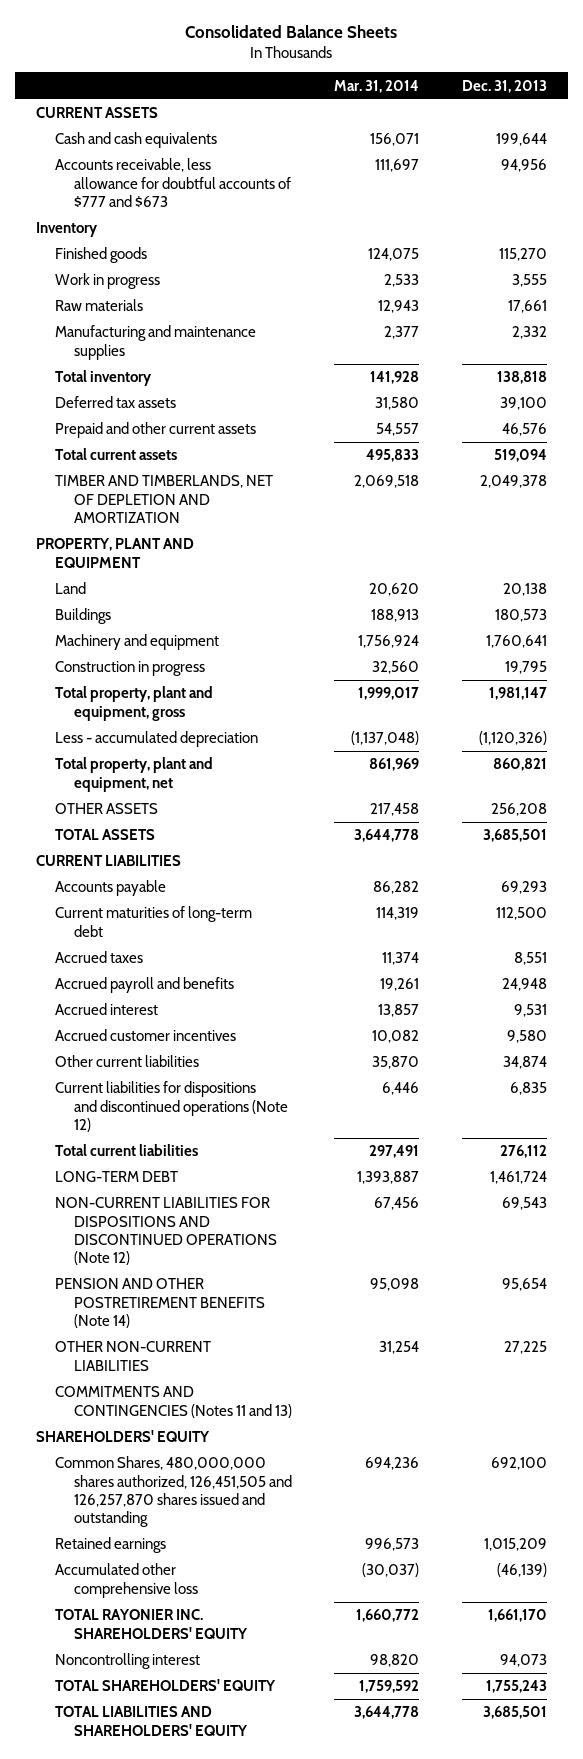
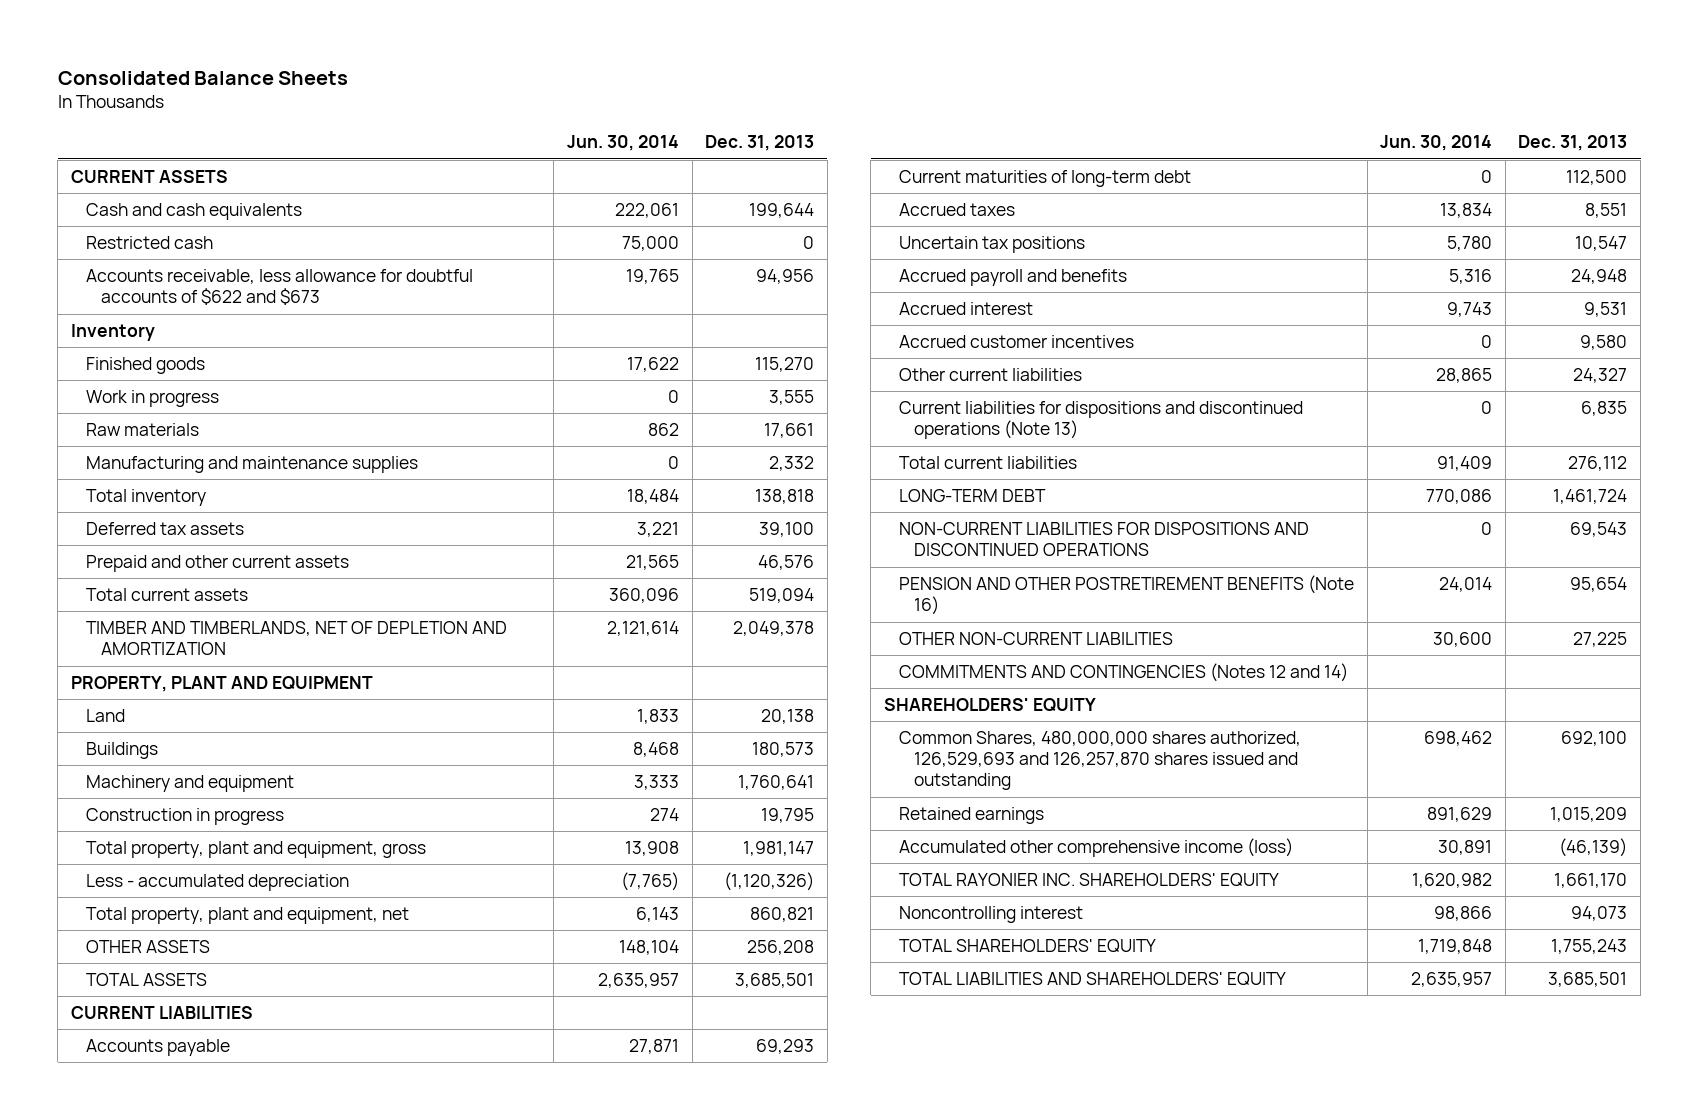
- | Mar. 31, 2014 | Dec. 31, 2013
+ | Jun. 30, 2014 | Dec. 31, 2013
- Accounts receivable, less allowance for doubtful accounts of $777 and $673 | 111,697 | 94,956
+ Restricted cash | 75,000 | 0
+ Accounts receivable, less allowance for doubtful accounts of $622 and $673 | 19,765 | 94,956
+ Uncertain tax positions | 5,780 | 10,547
- Other current liabilities | 35,870 | 34,874
- Current liabilities for dispositions and discontinued operations (Note 12) | 6,446 | 6,835
+ Other current liabilities | 28,865 | 24,327
+ Current liabilities for dispositions and discontinued operations (Note 13) | 0 | 6,835
- NON-CURRENT LIABILITIES FOR DISPOSITIONS AND DISCONTINUED OPERATIONS (Note 12) | 67,456 | 69,543
- PENSION AND OTHER POSTRETIREMENT BENEFITS (Note 14) | 95,098 | 95,654
+ NON-CURRENT LIABILITIES FOR DISPOSITIONS AND DISCONTINUED OPERATIONS | 0 | 69,543
+ PENSION AND OTHER POSTRETIREMENT BENEFITS (Note 16) | 24,014 | 95,654
- COMMITMENTS AND CONTINGENCIES (Notes 11 and 13)
+ COMMITMENTS AND CONTINGENCIES (Notes 12 and 14)
- Common Shares, 480,000,000 shares authorized, 126,451,505 and 126,257,870 shares issued and outstanding | 694,236 | 692,100
+ Common Shares, 480,000,000 shares authorized, 126,529,693 and 126,257,870 shares issued and outstanding | 698,462 | 692,100
- Accumulated other comprehensive loss | (30,037) | (46,139)
+ Accumulated other comprehensive income (loss) | 30,891 | (46,139)

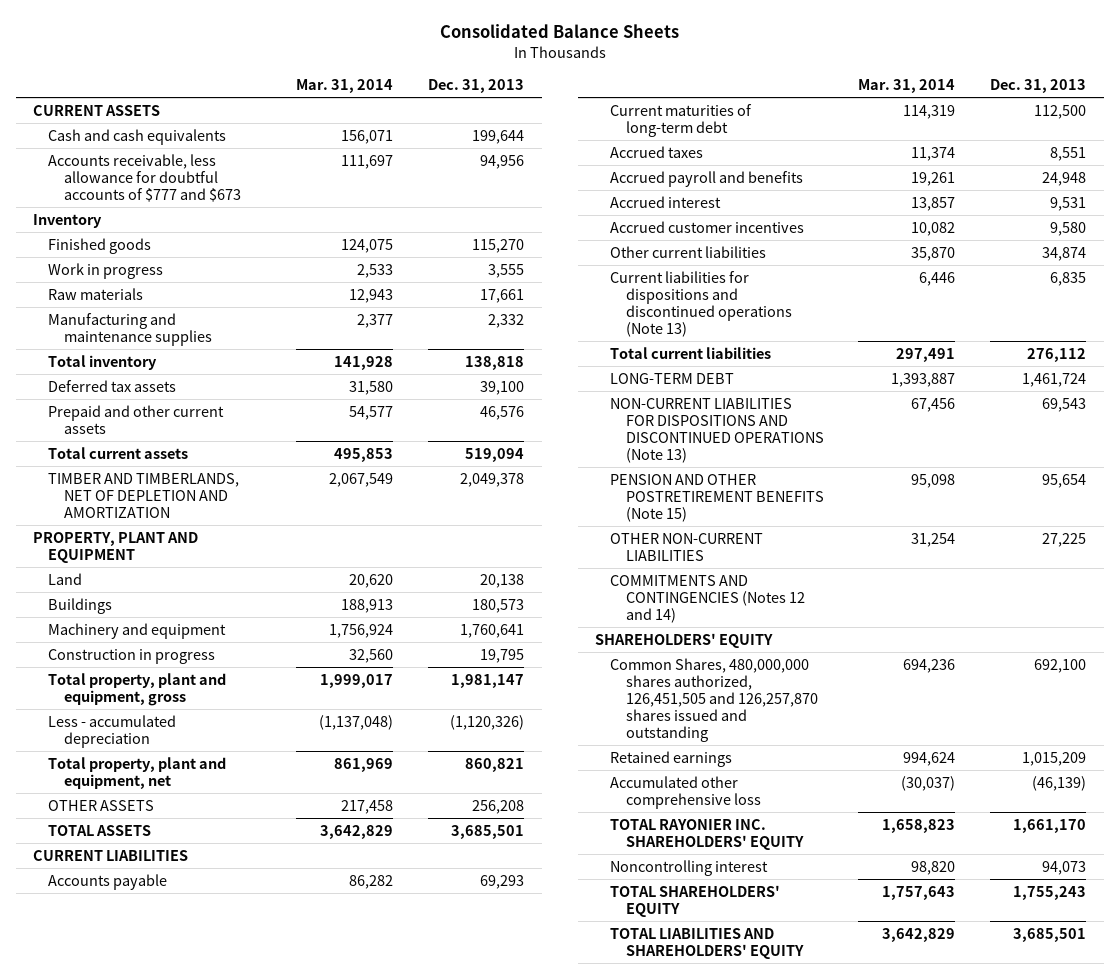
- | Jun. 30, 2014 | Dec. 31, 2013
+ | Mar. 31, 2014 | Dec. 31, 2013
- Restricted cash | 75,000 | 0
- Accounts receivable, less allowance for doubtful accounts of $622 and $673 | 19,765 | 94,956
+ Accounts receivable, less allowance for doubtful accounts of $777 and $673 | 111,697 | 94,956
- Uncertain tax positions | 5,780 | 10,547
- Other current liabilities | 28,865 | 24,327
+ Other current liabilities | 35,870 | 34,874
- NON-CURRENT LIABILITIES FOR DISPOSITIONS AND DISCONTINUED OPERATIONS | 0 | 69,543
- PENSION AND OTHER POSTRETIREMENT BENEFITS (Note 16) | 24,014 | 95,654
+ NON-CURRENT LIABILITIES FOR DISPOSITIONS AND DISCONTINUED OPERATIONS (Note 13) | 67,456 | 69,543
+ PENSION AND OTHER POSTRETIREMENT BENEFITS (Note 15) | 95,098 | 95,654
- Common Shares, 480,000,000 shares authorized, 126,529,693 and 126,257,870 shares issued and outstanding | 698,462 | 692,100
+ Common Shares, 480,000,000 shares authorized, 126,451,505 and 126,257,870 shares issued and outstanding | 694,236 | 692,100
- Accumulated other comprehensive income (loss) | 30,891 | (46,139)
+ Accumulated other comprehensive loss | (30,037) | (46,139)

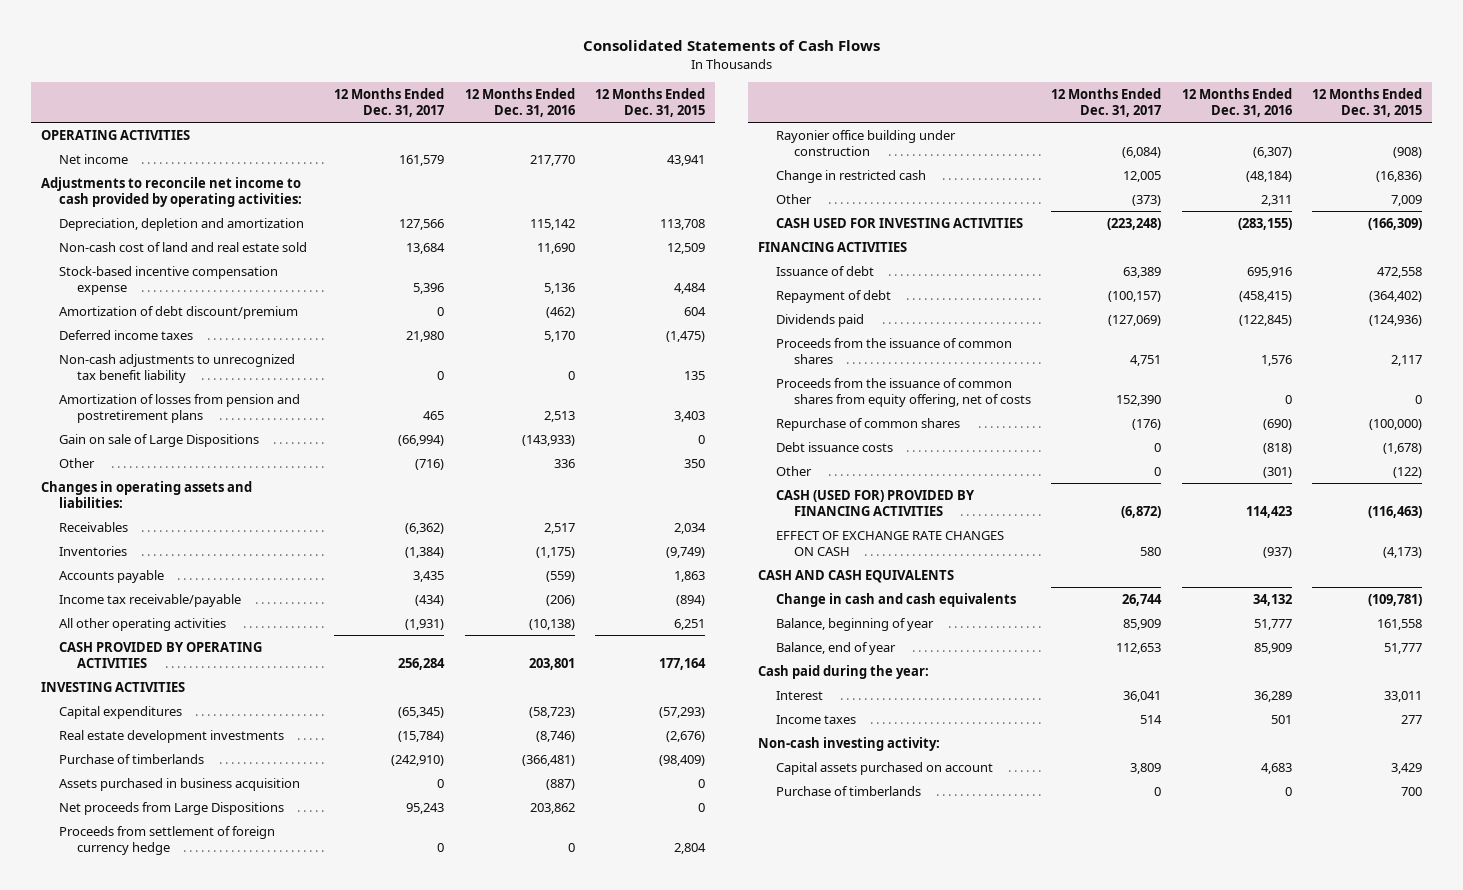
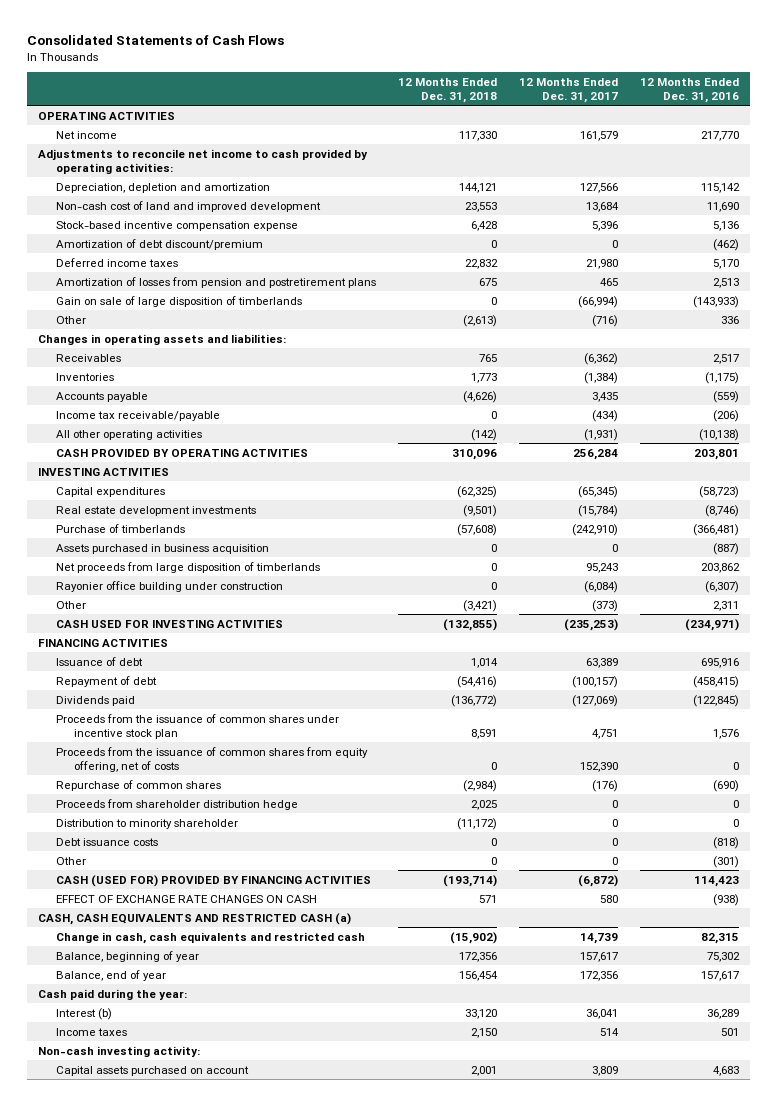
- | 12 Months Ended Dec. 31, 2017 | 12 Months Ended Dec. 31, 2016 | 12 Months Ended Dec. 31, 2015
+ | 12 Months Ended Dec. 31, 2018 | 12 Months Ended Dec. 31, 2017 | 12 Months Ended Dec. 31, 2016
- Non-cash cost of land and real estate sold | 13,684 | 11,690 | 12,509
+ Non-cash cost of land and improved development | 23,553 | 13,684 | 11,690
- Non-cash adjustments to unrecognized tax benefit liability | 0 | 0 | 135
- Gain on sale of Large Dispositions | (66,994) | (143,933) | 0
+ Gain on sale of large disposition of timberlands | 0 | (66,994) | (143,933)
- Net proceeds from Large Dispositions | 95,243 | 203,862 | 0
- Proceeds from settlement of foreign currency hedge | 0 | 0 | 2,804
+ Net proceeds from large disposition of timberlands | 0 | 95,243 | 203,862
- Change in restricted cash | 12,005 | (48,184) | (16,836)
- CASH USED FOR INVESTING ACTIVITIES | (223,248) | (283,155) | (166,309)
+ CASH USED FOR INVESTING ACTIVITIES | (132,855) | (235,253) | (234,971)
- Proceeds from the issuance of common shares | 4,751 | 1,576 | 2,117
+ Proceeds from the issuance of common shares under incentive stock plan | 8,591 | 4,751 | 1,576
+ Proceeds from shareholder distribution hedge | 2,025 | 0 | 0
+ Distribution to minority shareholder | (11,172) | 0 | 0
- EFFECT OF EXCHANGE RATE CHANGES ON CASH | 580 | (937) | (4,173)
- CASH AND CASH EQUIVALENTS
- Change in cash and cash equivalents | 26,744 | 34,132 | (109,781)
- Balance, beginning of year | 85,909 | 51,777 | 161,558
- Balance, end of year | 112,653 | 85,909 | 51,777
+ EFFECT OF EXCHANGE RATE CHANGES ON CASH | 571 | 580 | (938)
+ CASH, CASH EQUIVALENTS AND RESTRICTED CASH (a)
+ Change in cash, cash equivalents and restricted cash | (15,902) | 14,739 | 82,315
+ Balance, beginning of year | 172,356 | 157,617 | 75,302
+ Balance, end of year | 156,454 | 172,356 | 157,617
- Interest | 36,041 | 36,289 | 33,011
+ Interest (b) | 33,120 | 36,041 | 36,289
- Purchase of timberlands | 0 | 0 | 700

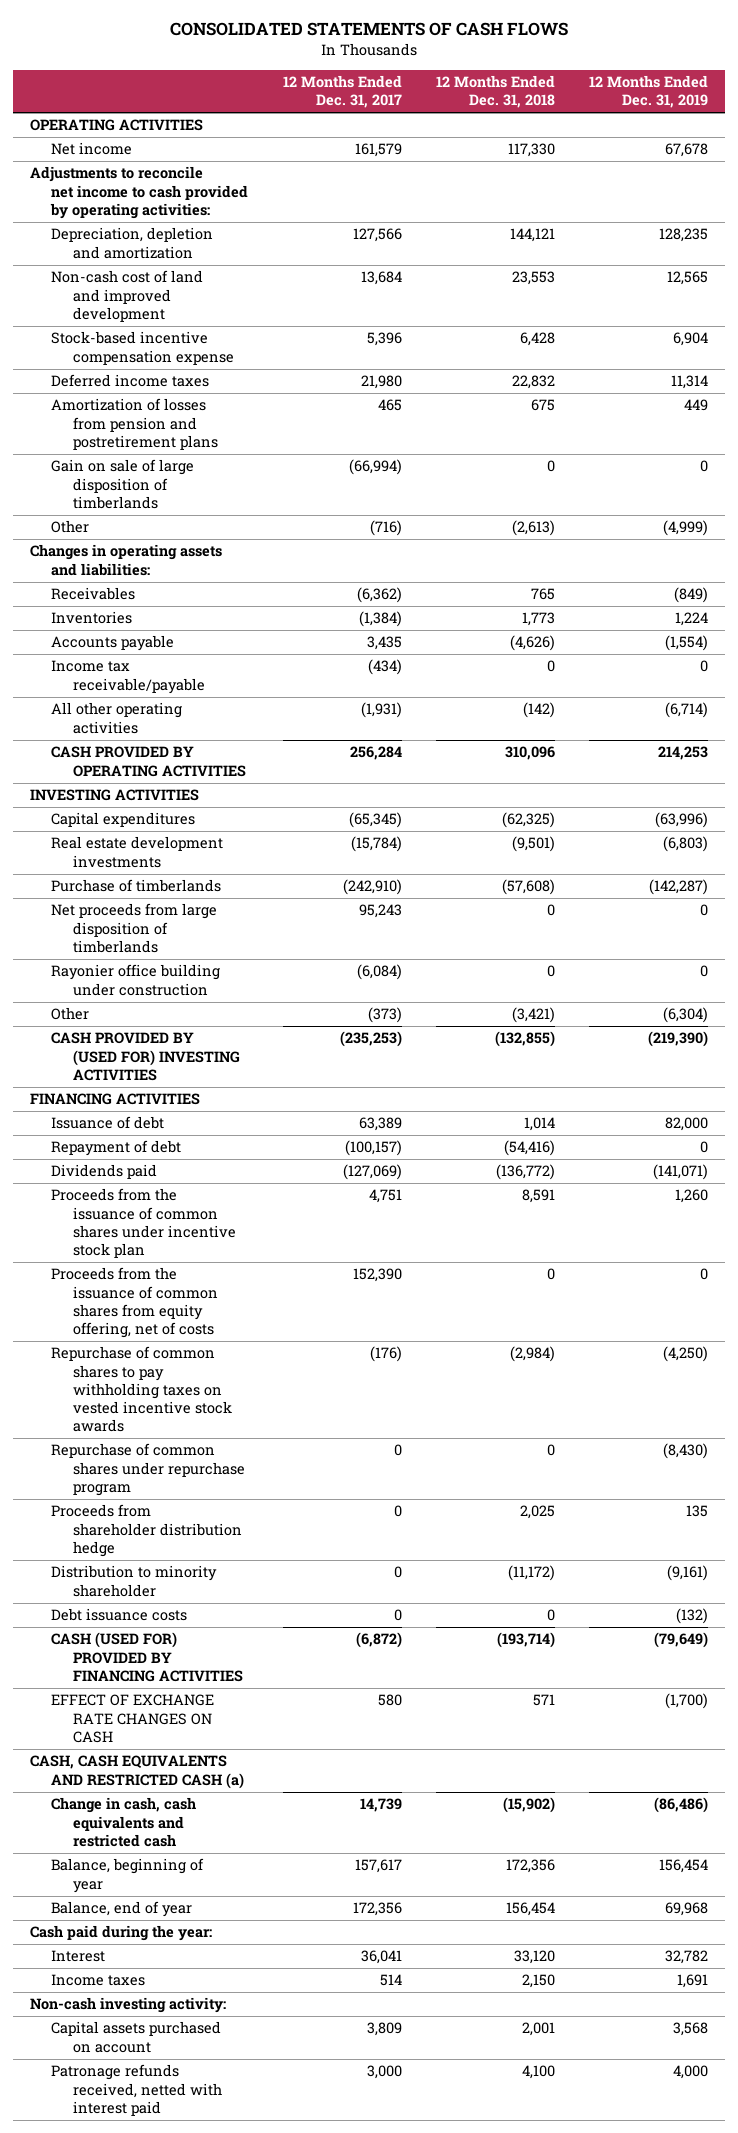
- Consolidated Statements of Cash Flows
+ CONSOLIDATED STATEMENTS OF CASH FLOWS
- | 12 Months Ended Dec. 31, 2018 | 12 Months Ended Dec. 31, 2017 | 12 Months Ended Dec. 31, 2016
+ | 12 Months Ended Dec. 31, 2017 | 12 Months Ended Dec. 31, 2018 | 12 Months Ended Dec. 31, 2019
- Amortization of debt discount/premium | 0 | 0 | (462)
- Assets purchased in business acquisition | 0 | 0 | (887)
- CASH USED FOR INVESTING ACTIVITIES | (132,855) | (235,253) | (234,971)
+ CASH PROVIDED BY (USED FOR) INVESTING ACTIVITIES | (235,253) | (132,855) | (219,390)
- Repurchase of common shares | (2,984) | (176) | (690)
+ Repurchase of common shares to pay withholding taxes on vested incentive stock awards | (176) | (2,984) | (4,250)
+ Repurchase of common shares under repurchase program | 0 | 0 | (8,430)
- Other | 0 | 0 | (301)
- Interest (b) | 33,120 | 36,041 | 36,289
+ Interest | 36,041 | 33,120 | 32,782
+ Patronage refunds received, netted with interest paid | 3,000 | 4,100 | 4,000

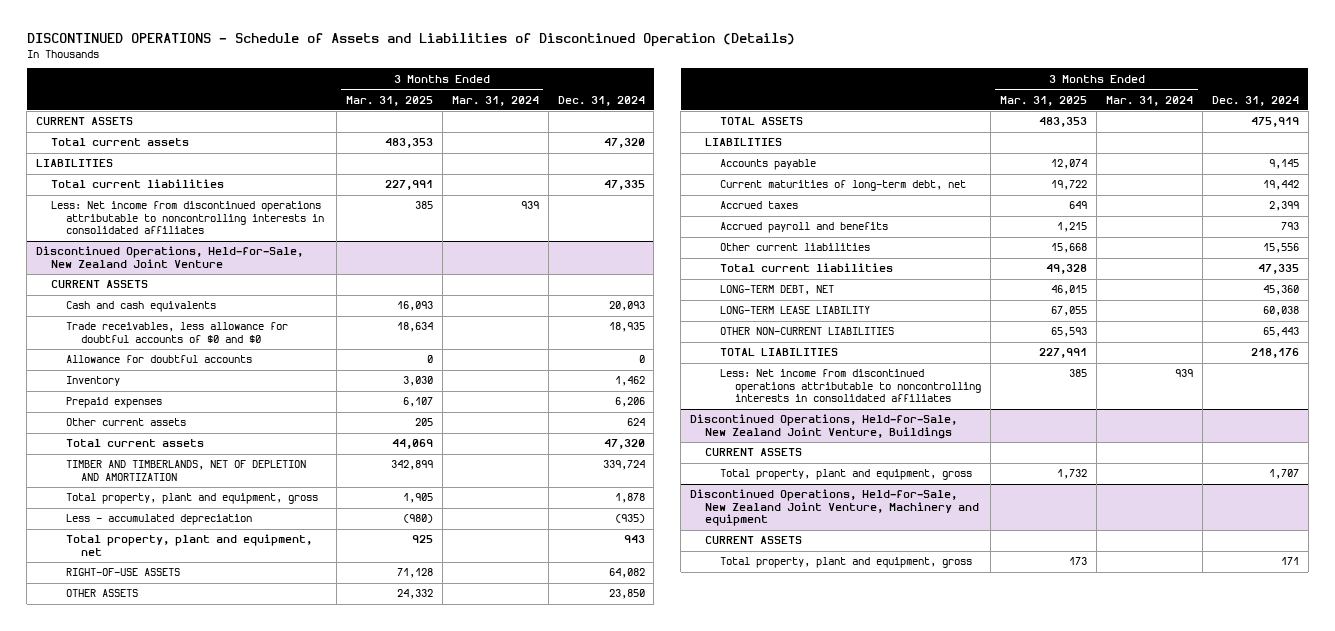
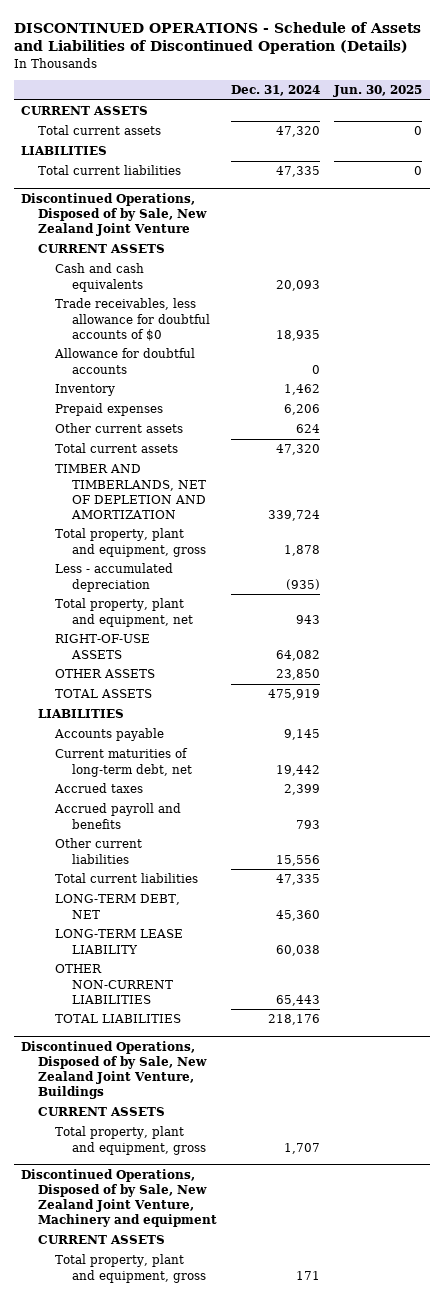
- | 3 Months Ended Mar. 31, 2025 | 3 Months Ended Mar. 31, 2024 | Dec. 31, 2024
+ | Dec. 31, 2024 | Jun. 30, 2025
- Less: Net income from discontinued operations attributable to noncontrolling interests in consolidated affiliates | 385 | 939 |
- Discontinued Operations, Held-for-Sale, New Zealand Joint Venture
+ Discontinued Operations, Disposed of by Sale, New Zealand Joint Venture
- Trade receivables, less allowance for doubtful accounts of $0 and $0 | 18,634 | | 18,935
+ Trade receivables, less allowance for doubtful accounts of $0 | 18,935 |
- Less: Net income from discontinued operations attributable to noncontrolling interests in consolidated affiliates | 385 | 939 |
- Discontinued Operations, Held-for-Sale, New Zealand Joint Venture, Buildings
+ Discontinued Operations, Disposed of by Sale, New Zealand Joint Venture, Buildings
- Discontinued Operations, Held-for-Sale, New Zealand Joint Venture, Machinery and equipment
+ Discontinued Operations, Disposed of by Sale, New Zealand Joint Venture, Machinery and equipment

